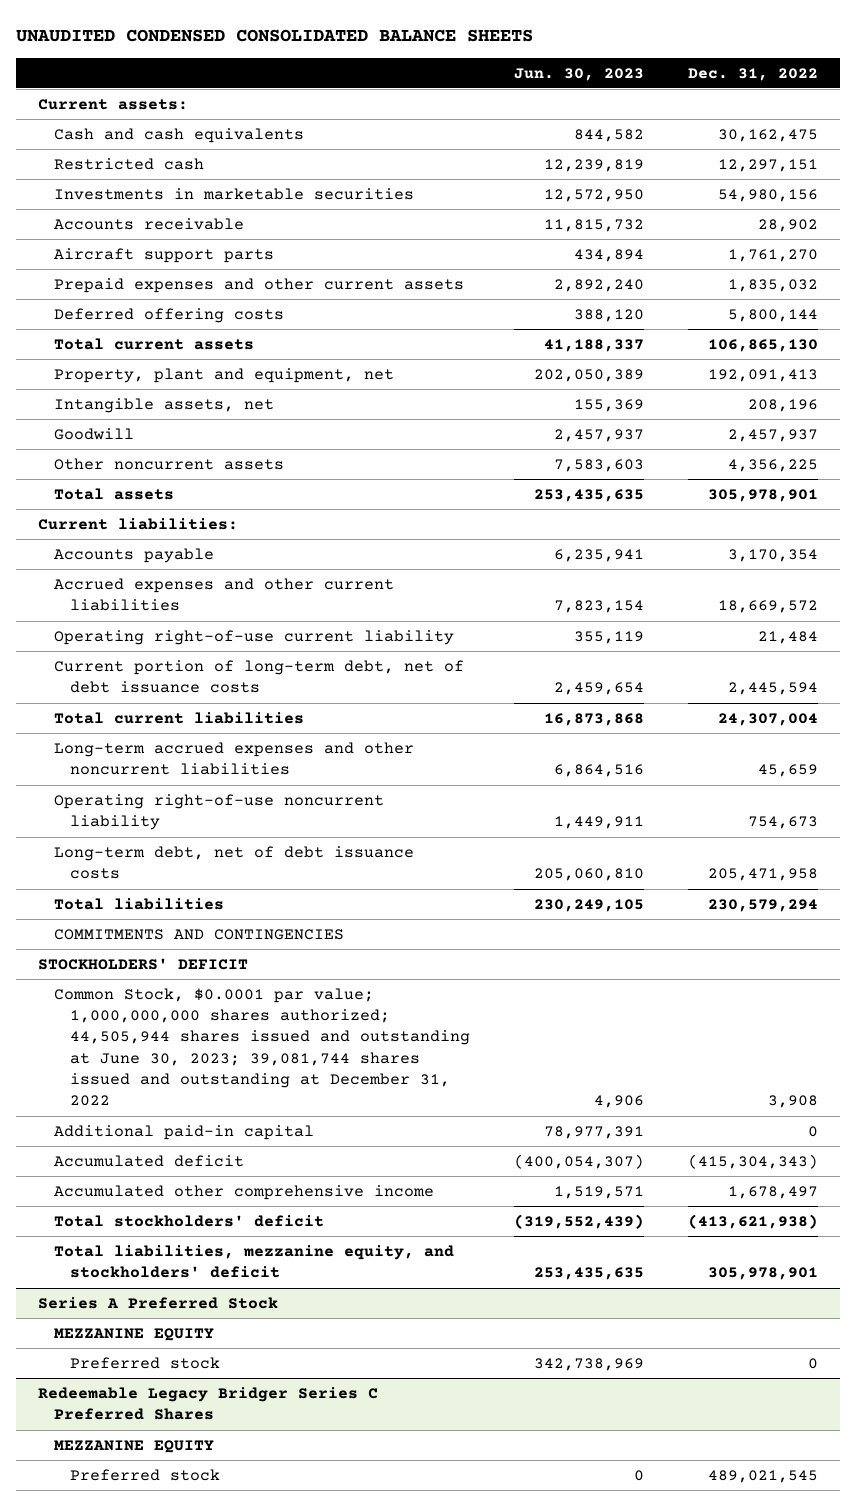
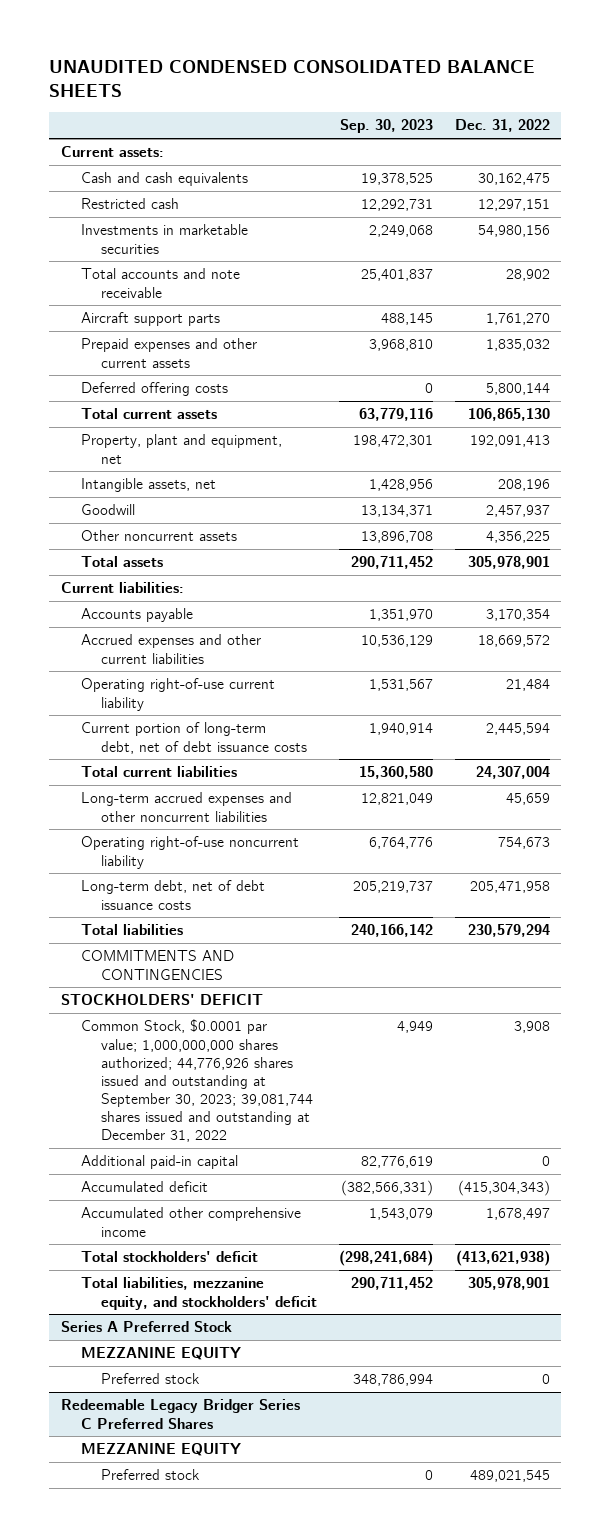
- | Jun. 30, 2023 | Dec. 31, 2022
+ | Sep. 30, 2023 | Dec. 31, 2022
- Accounts receivable | 11,815,732 | 28,902
+ Total accounts and note receivable | 25,401,837 | 28,902
- Common Stock, $0.0001 par value; 1,000,000,000 shares authorized; 44,505,944 shares issued and outstanding at June 30, 2023; 39,081,744 shares issued and outstanding at December 31, 2022 | 4,906 | 3,908
+ Common Stock, $0.0001 par value; 1,000,000,000 shares authorized; 44,776,926 shares issued and outstanding at September 30, 2023; 39,081,744 shares issued and outstanding at December 31, 2022 | 4,949 | 3,908

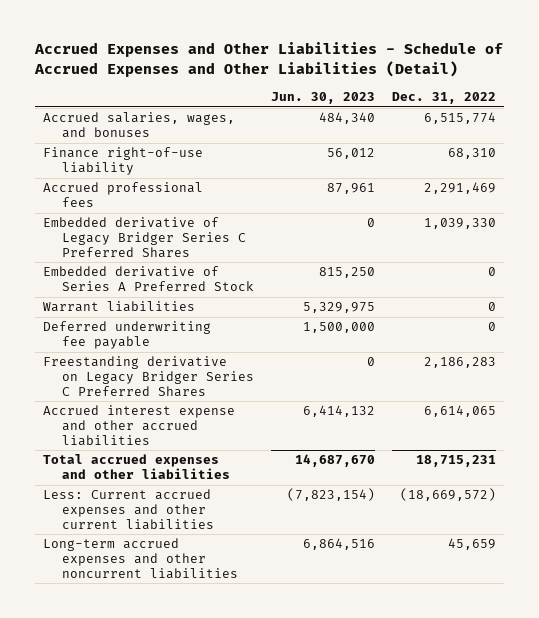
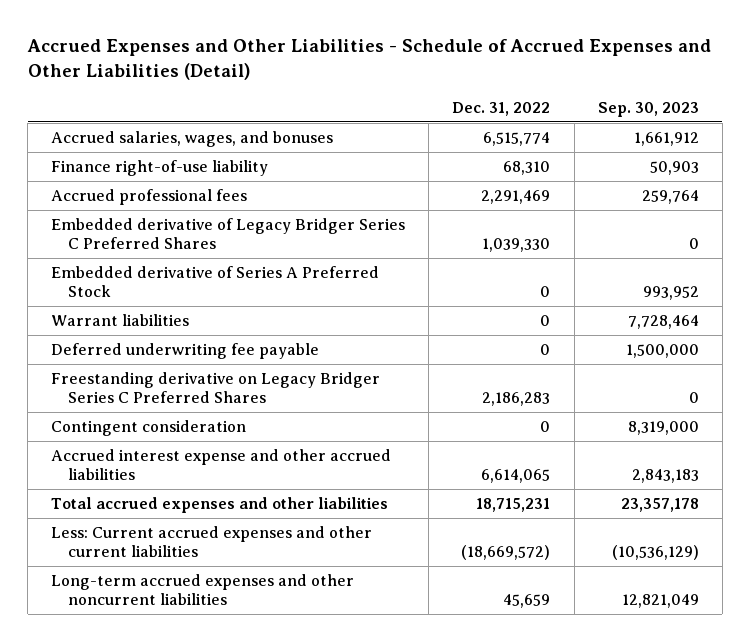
- | Jun. 30, 2023 | Dec. 31, 2022
+ | Dec. 31, 2022 | Sep. 30, 2023
+ Contingent consideration | 0 | 8,319,000

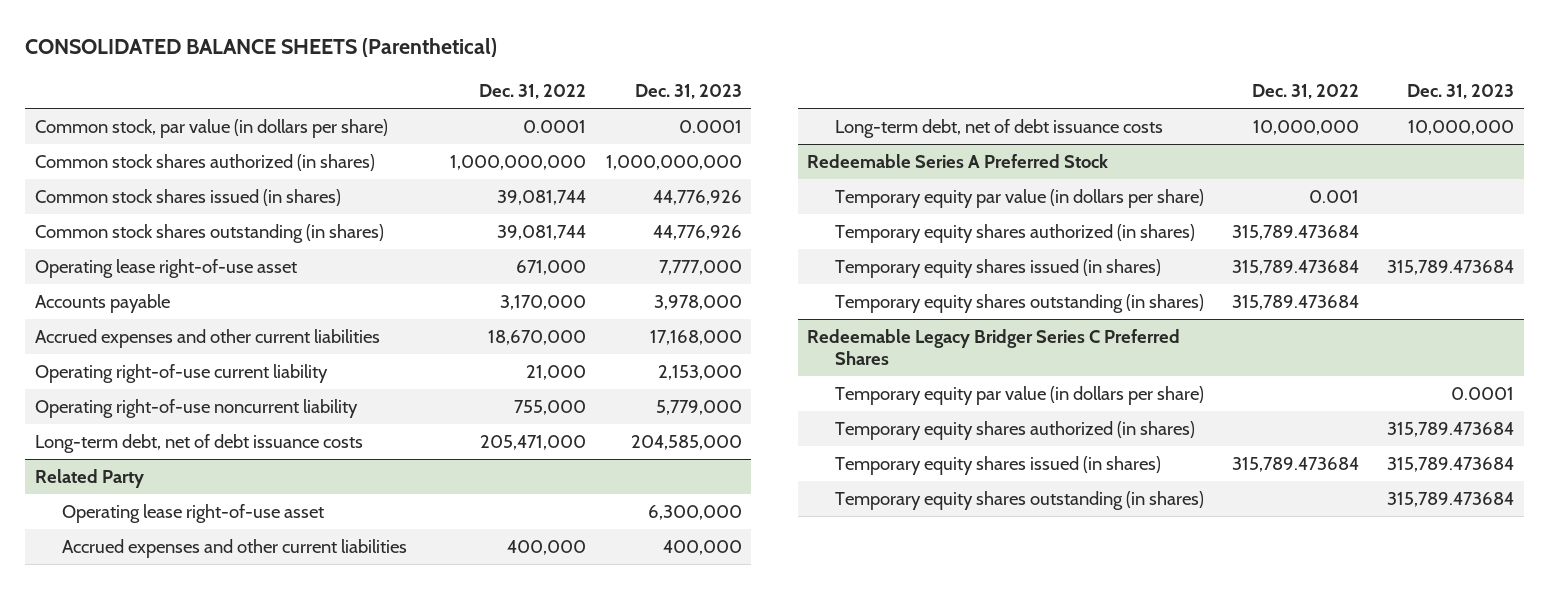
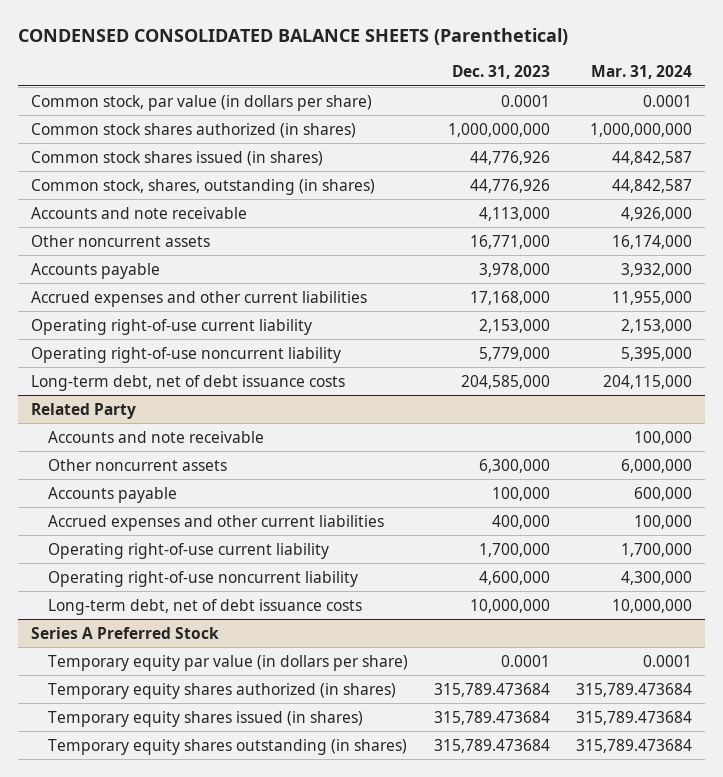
- CONSOLIDATED BALANCE SHEETS (Parenthetical)
+ CONDENSED CONSOLIDATED BALANCE SHEETS (Parenthetical)
- | Dec. 31, 2022 | Dec. 31, 2023
+ | Dec. 31, 2023 | Mar. 31, 2024
- Common stock shares outstanding (in shares) | 39,081,744 | 44,776,926
- Operating lease right-of-use asset | 671,000 | 7,777,000
+ Common stock, shares, outstanding (in shares) | 44,776,926 | 44,842,587
+ Accounts and note receivable | 4,113,000 | 4,926,000
+ Other noncurrent assets | 16,771,000 | 16,174,000
@ Related Party
- Operating lease right-of-use asset | | 6,300,000
+ Accounts and note receivable | | 100,000
+ Other noncurrent assets | 6,300,000 | 6,000,000
+ Accounts payable | 100,000 | 600,000
+ Operating right-of-use current liability | 1,700,000 | 1,700,000
+ Operating right-of-use noncurrent liability | 4,600,000 | 4,300,000
- Redeemable Series A Preferred Stock
- Temporary equity par value (in dollars per share) | 0.001 |
- Temporary equity shares authorized (in shares) | 315,789.473684 |
- Temporary equity shares issued (in shares) | 315,789.473684 | 315,789.473684
- Temporary equity shares outstanding (in shares) | 315,789.473684 |
- Redeemable Legacy Bridger Series C Preferred Shares
+ Series A Preferred Stock

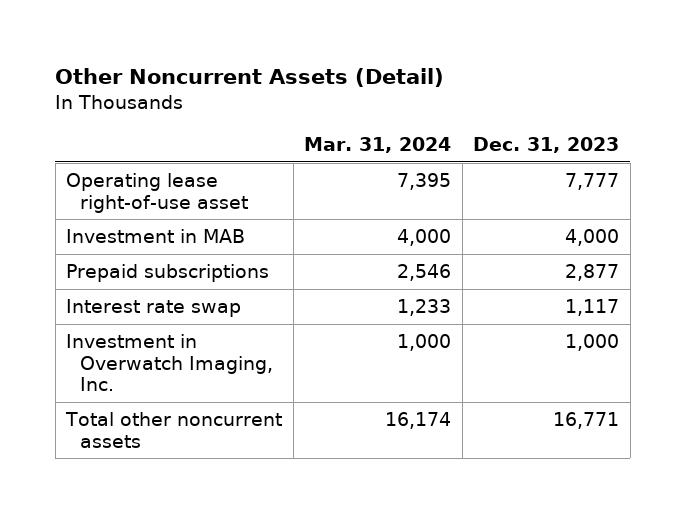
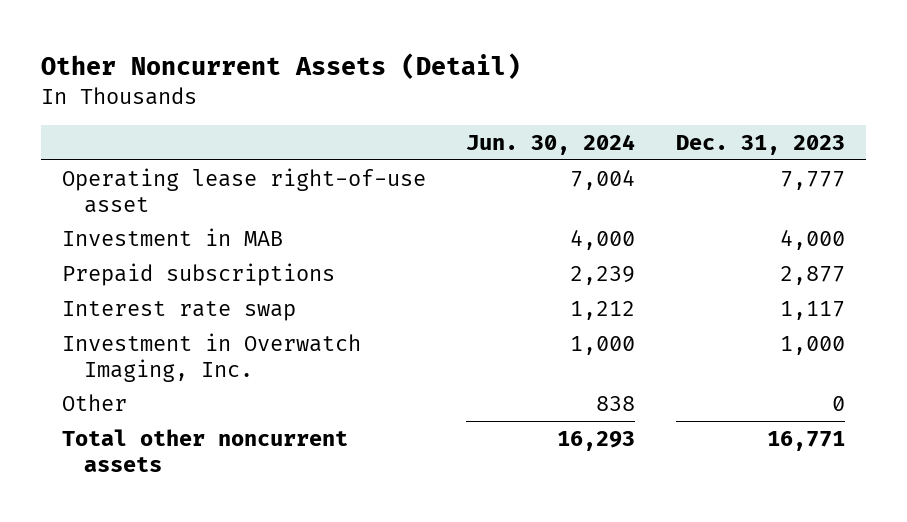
- | Mar. 31, 2024 | Dec. 31, 2023
+ | Jun. 30, 2024 | Dec. 31, 2023
+ Other | 838 | 0

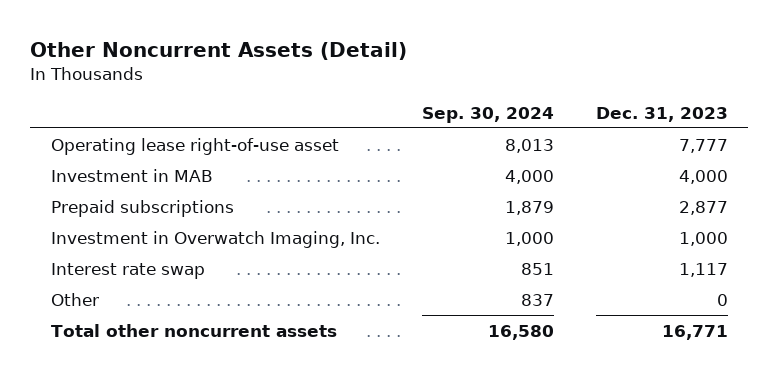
- | Jun. 30, 2024 | Dec. 31, 2023
+ | Sep. 30, 2024 | Dec. 31, 2023
moved down: Interest rate swap | 851 | 1,117

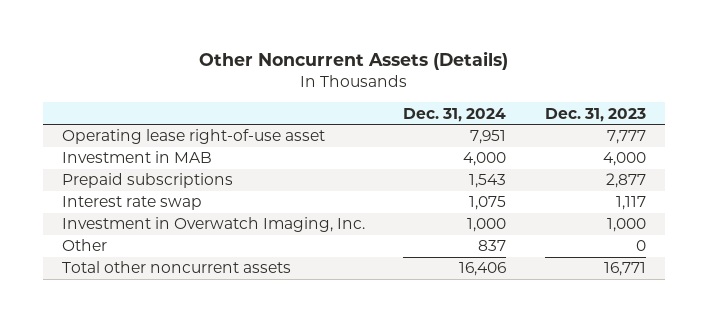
- Other Noncurrent Assets (Detail)
+ Other Noncurrent Assets (Details)
- | Sep. 30, 2024 | Dec. 31, 2023
+ | Dec. 31, 2024 | Dec. 31, 2023
moved down: Investment in Overwatch Imaging, Inc. | 1,000 | 1,000

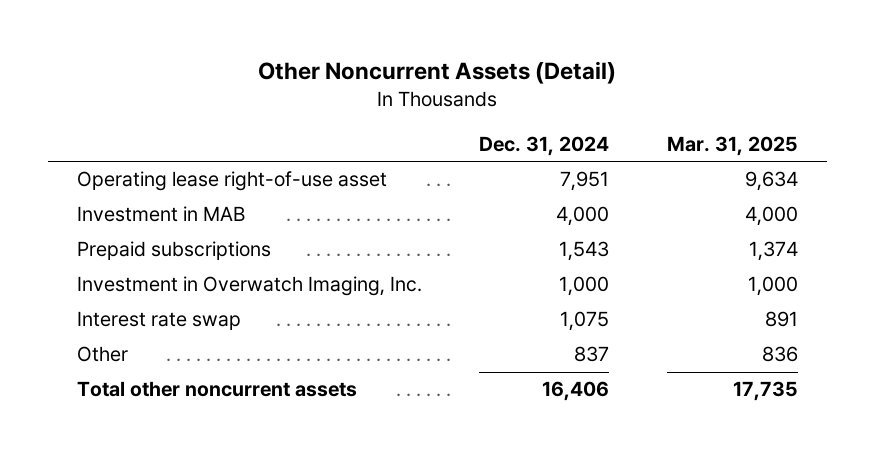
- Other Noncurrent Assets (Details)
+ Other Noncurrent Assets (Detail)
- | Dec. 31, 2024 | Dec. 31, 2023
+ | Dec. 31, 2024 | Mar. 31, 2025
moved down: Interest rate swap | 1,075 | 891

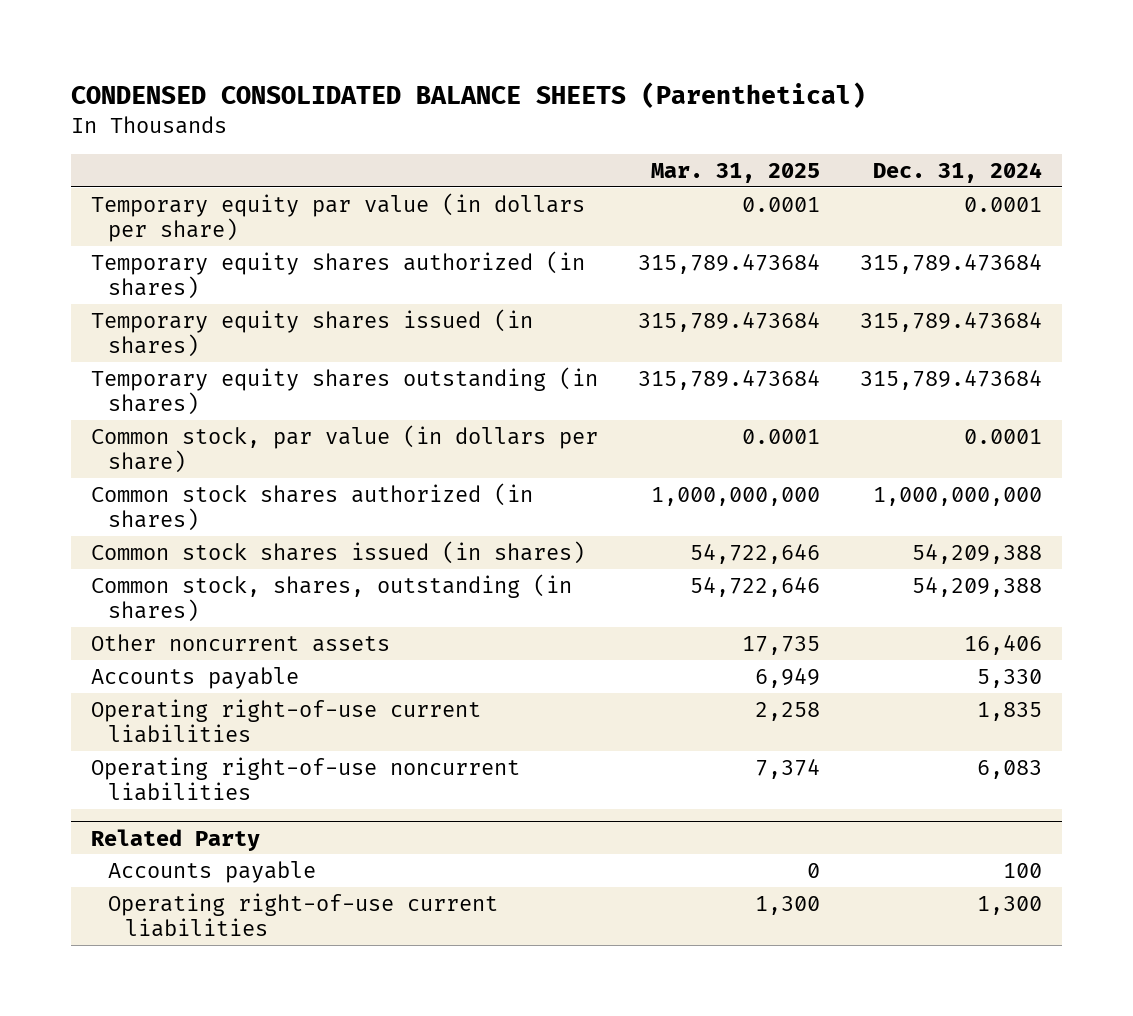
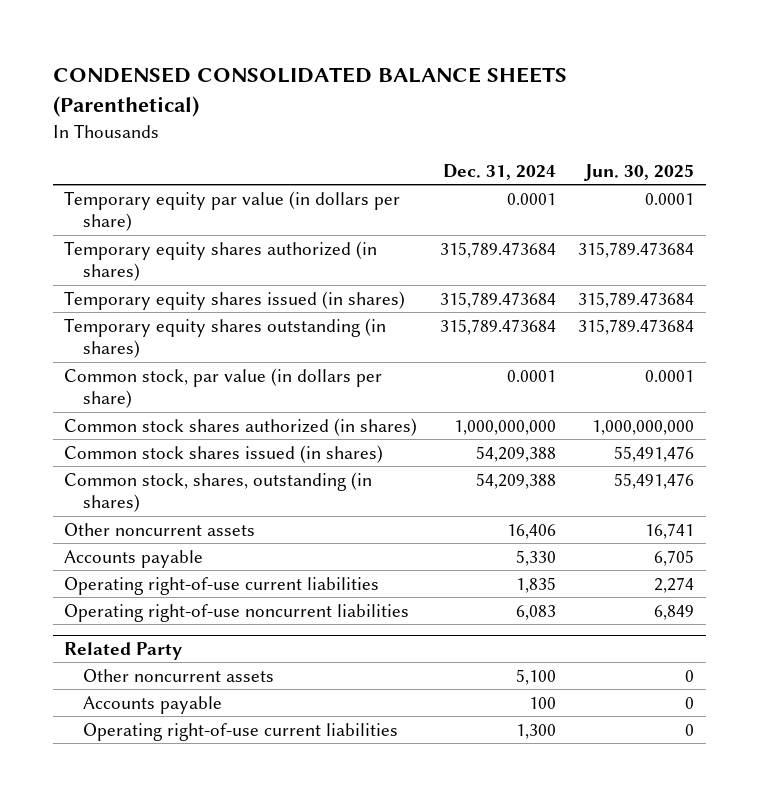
- | Mar. 31, 2025 | Dec. 31, 2024
+ | Dec. 31, 2024 | Jun. 30, 2025
@ Related Party
+ Other noncurrent assets | 5,100 | 0

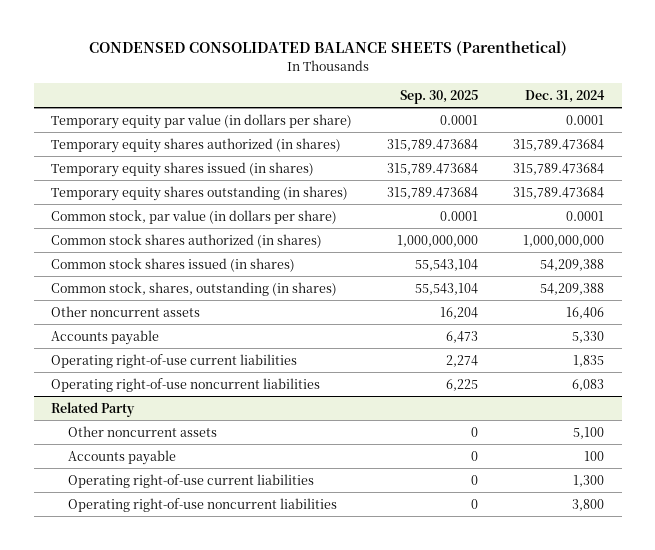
- | Dec. 31, 2024 | Jun. 30, 2025
+ | Sep. 30, 2025 | Dec. 31, 2024
@ Related Party
+ Operating right-of-use noncurrent liabilities | 0 | 3,800

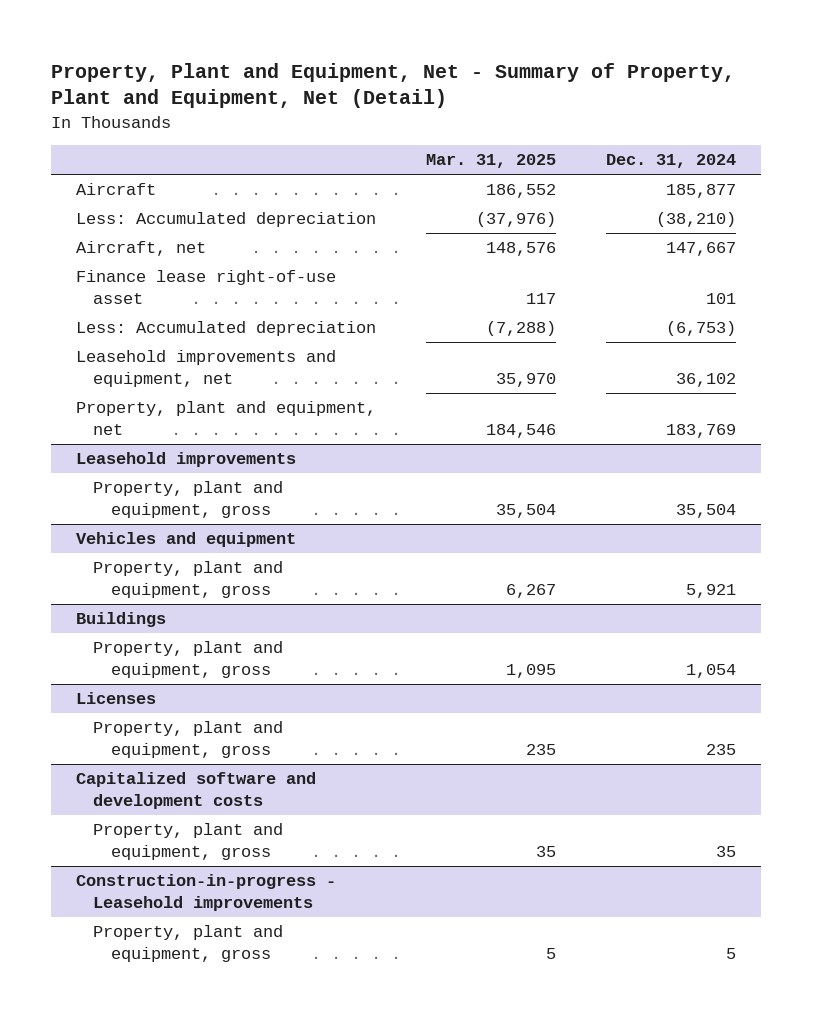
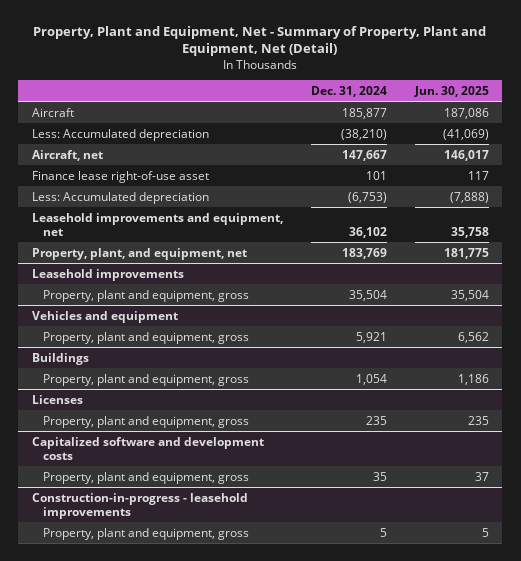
- | Mar. 31, 2025 | Dec. 31, 2024
+ | Dec. 31, 2024 | Jun. 30, 2025
- Property, plant and equipment, net | 184,546 | 183,769
+ Property, plant, and equipment, net | 183,769 | 181,775
- Construction-in-progress - Leasehold improvements
+ Construction-in-progress - leasehold improvements

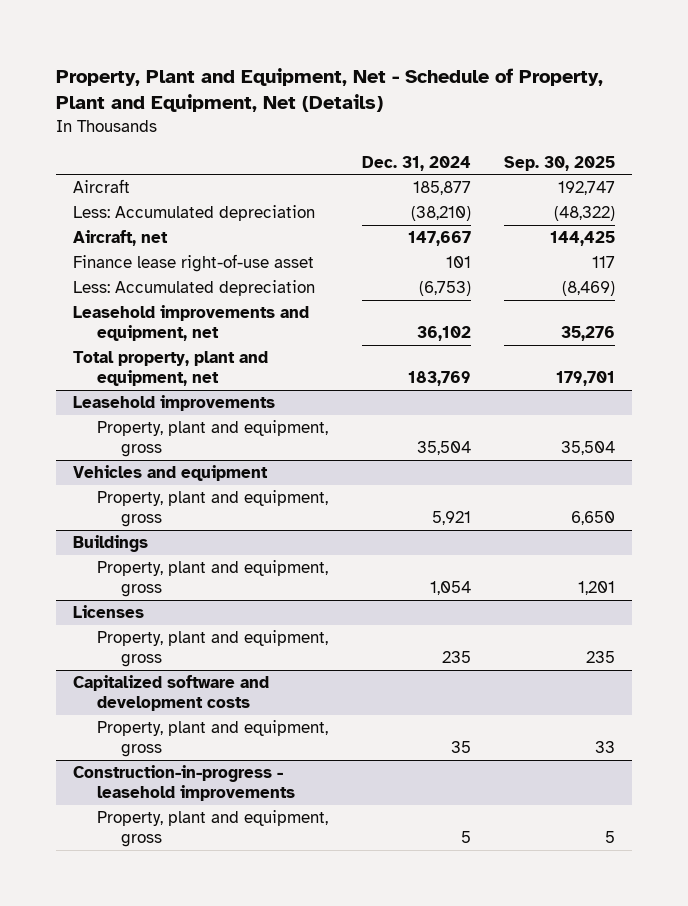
- Property, Plant and Equipment, Net - Summary of Property, Plant and Equipment, Net (Detail)
+ Property, Plant and Equipment, Net - Schedule of Property, Plant and Equipment, Net (Details)
- | Dec. 31, 2024 | Jun. 30, 2025
+ | Dec. 31, 2024 | Sep. 30, 2025
- Property, plant, and equipment, net | 183,769 | 181,775
+ Total property, plant and equipment, net | 183,769 | 179,701

